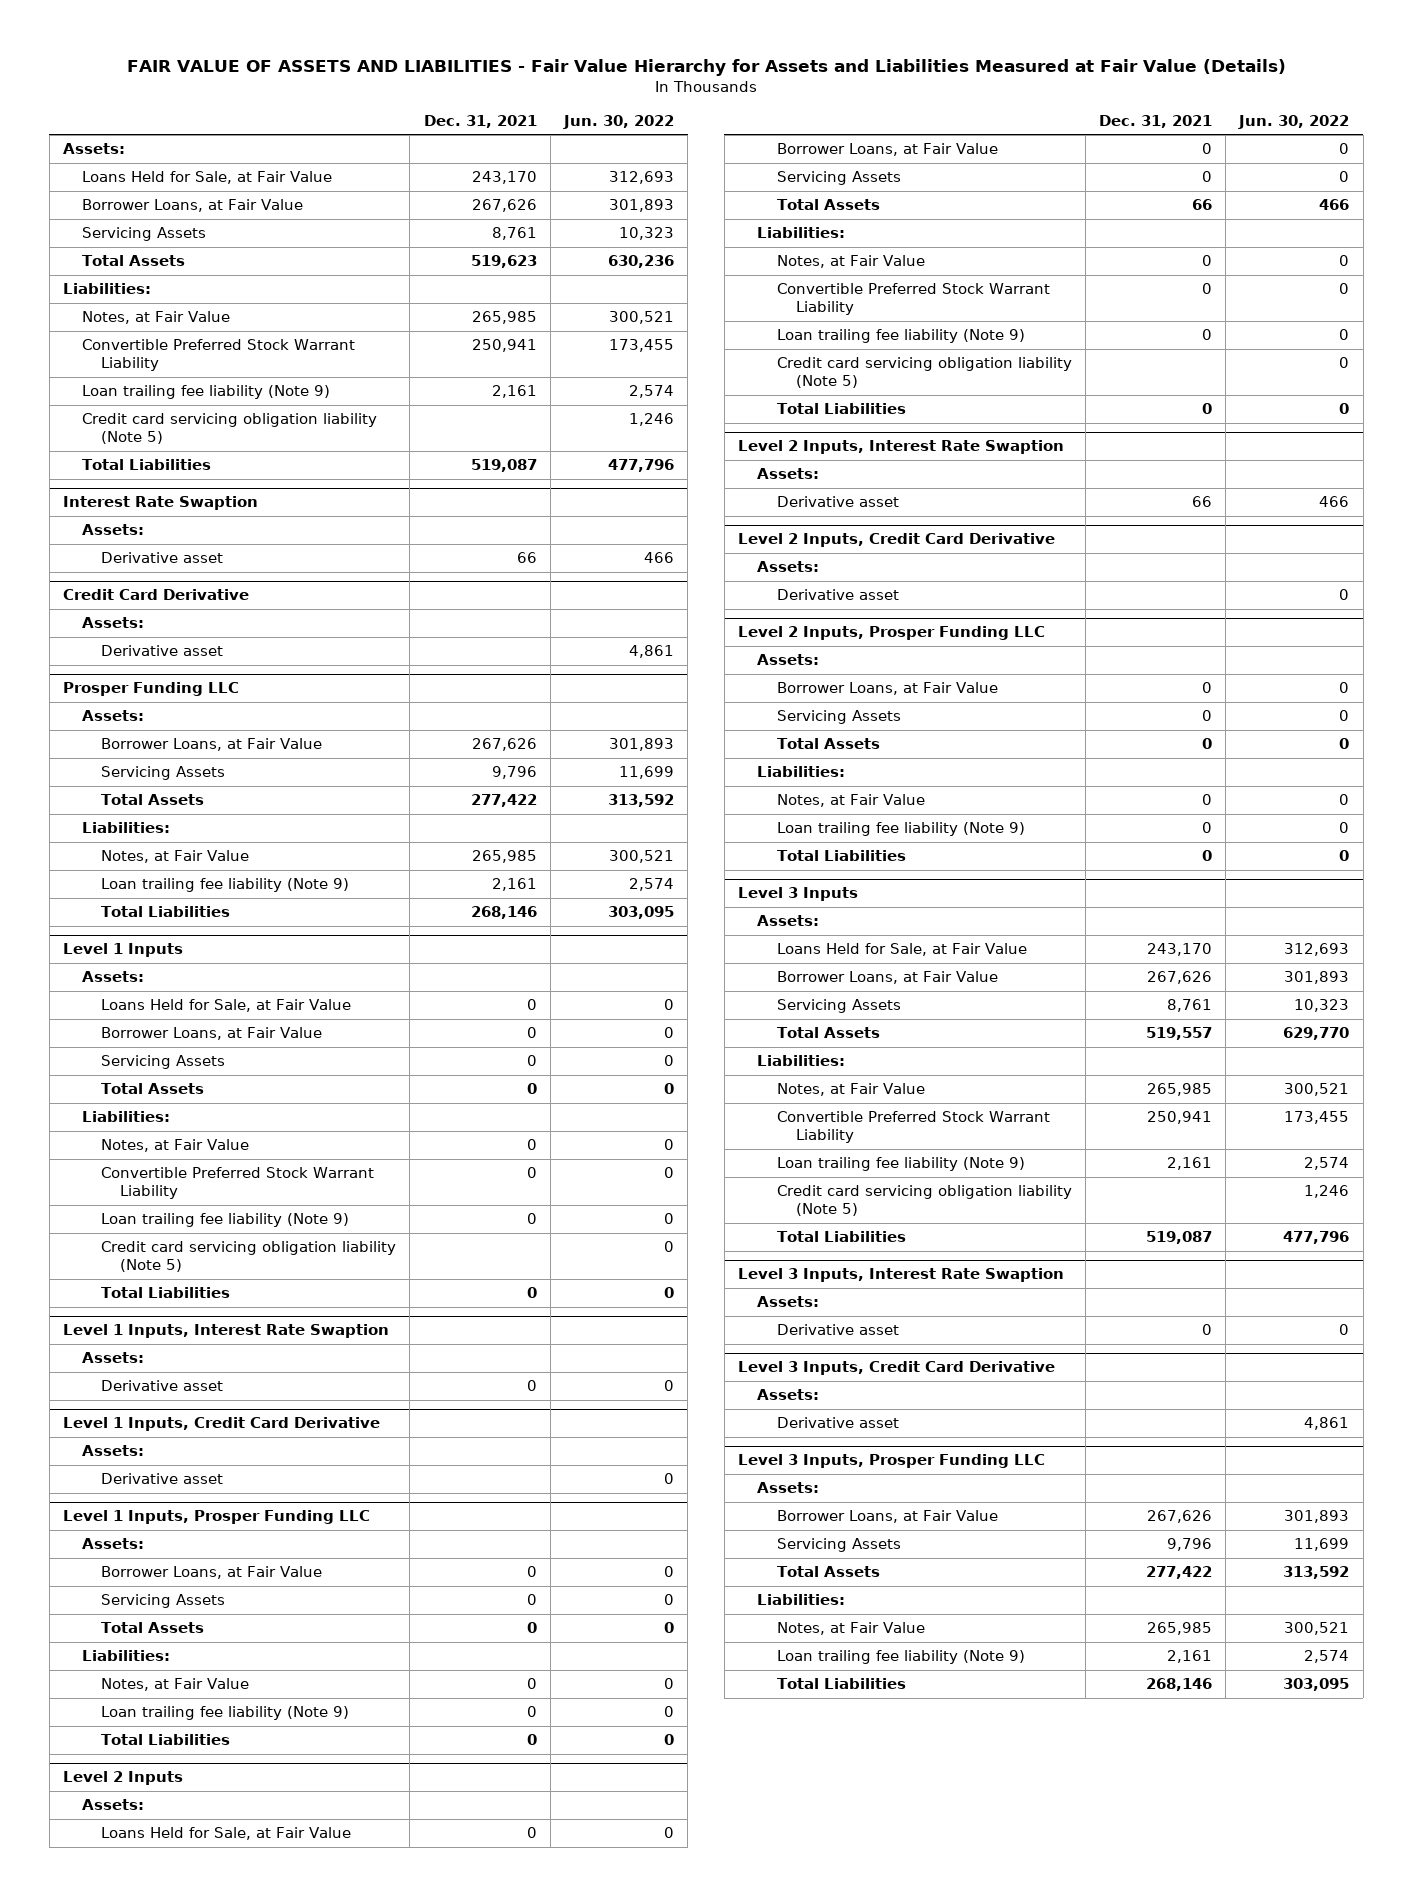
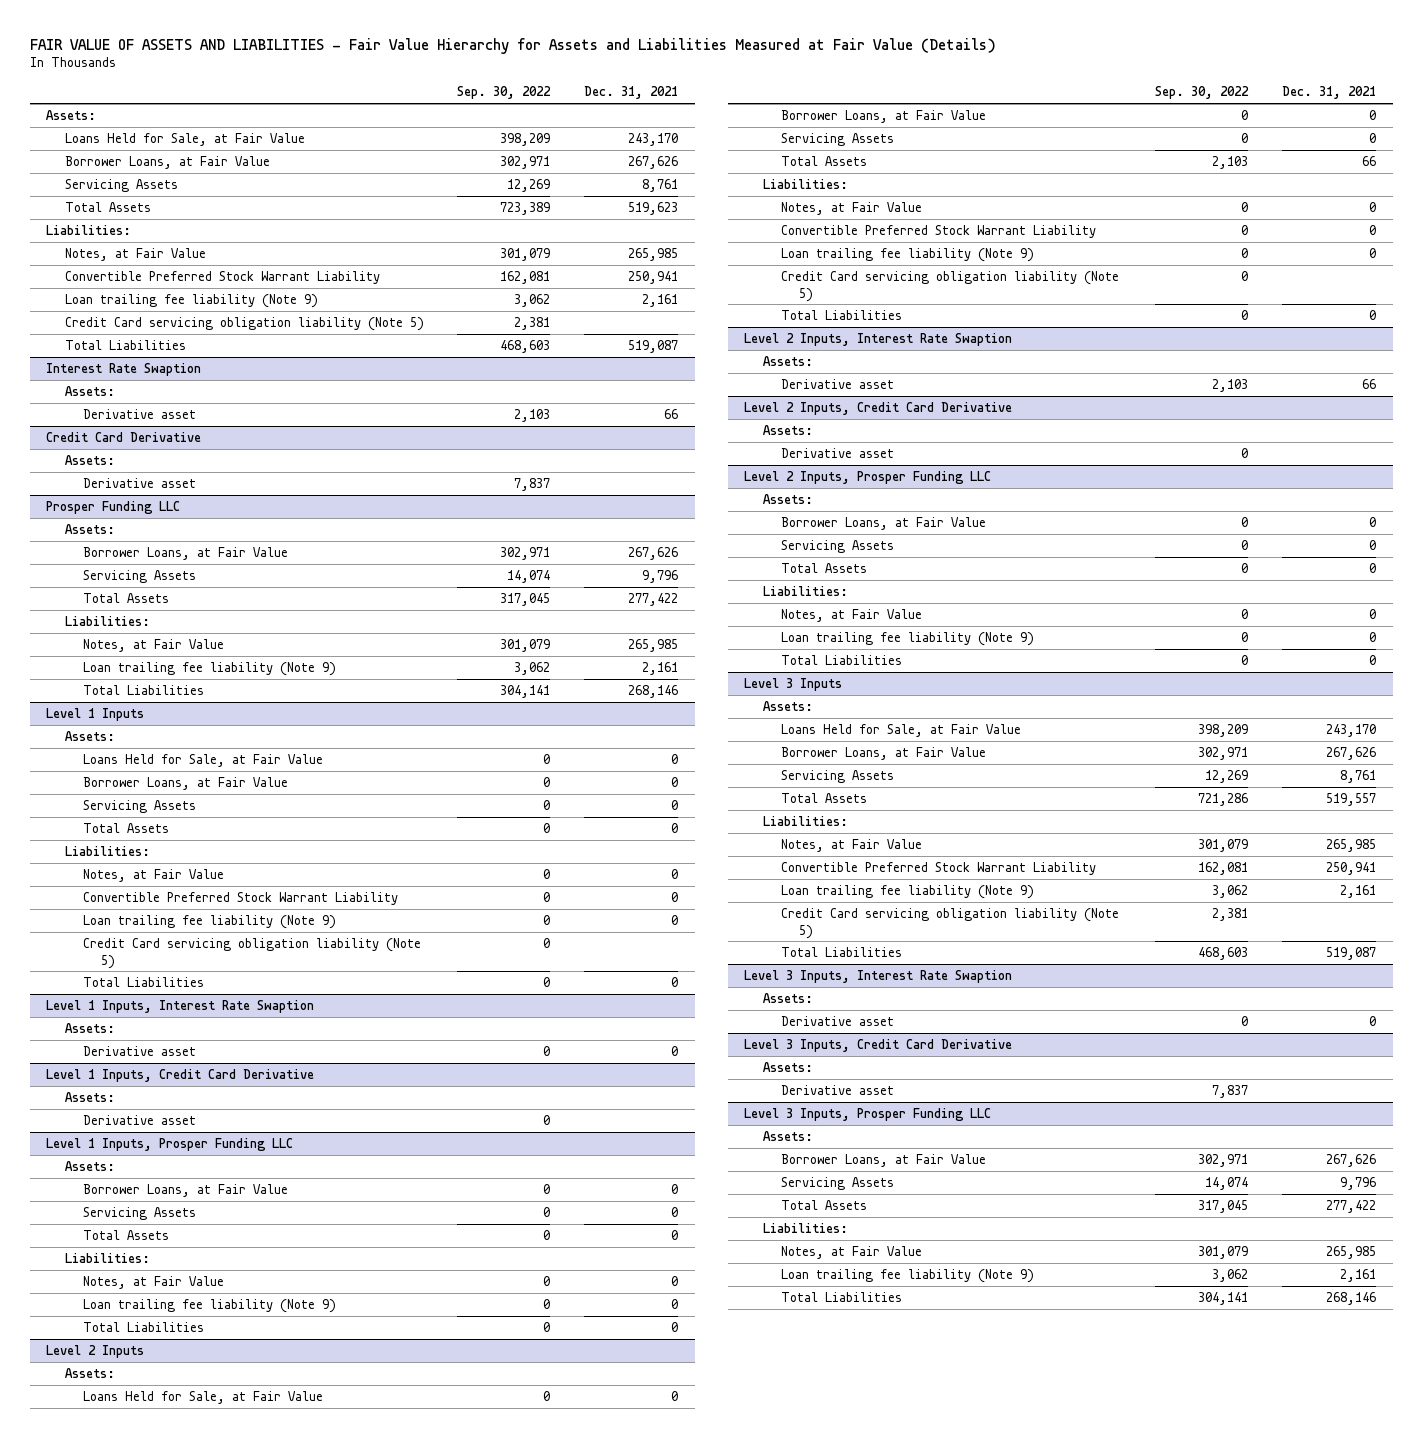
- | Dec. 31, 2021 | Jun. 30, 2022
+ | Sep. 30, 2022 | Dec. 31, 2021
- Credit card servicing obligation liability (Note 5) | | 1,246
+ Credit Card servicing obligation liability (Note 5) | 2,381 |
@ Level 1 Inputs
- Credit card servicing obligation liability (Note 5) | | 0
+ Credit Card servicing obligation liability (Note 5) | 0 |
@ Level 2 Inputs
- Credit card servicing obligation liability (Note 5) | | 0
+ Credit Card servicing obligation liability (Note 5) | 0 |
@ Level 3 Inputs
- Credit card servicing obligation liability (Note 5) | | 1,246
+ Credit Card servicing obligation liability (Note 5) | 2,381 |

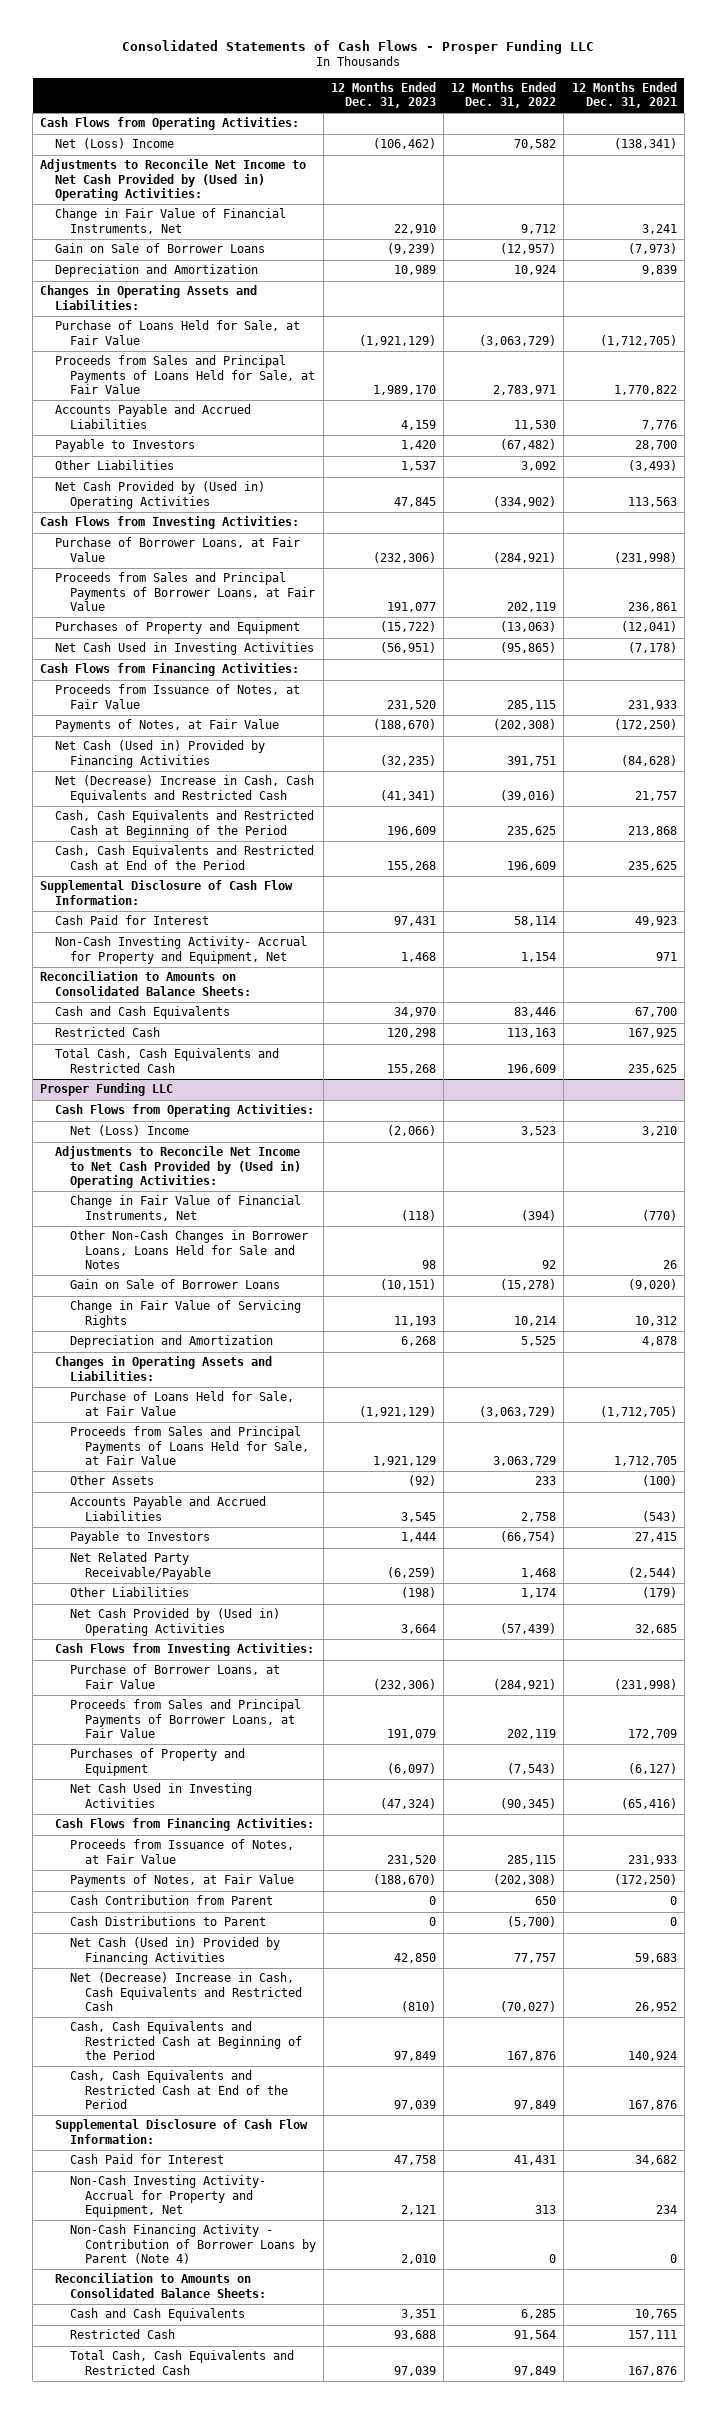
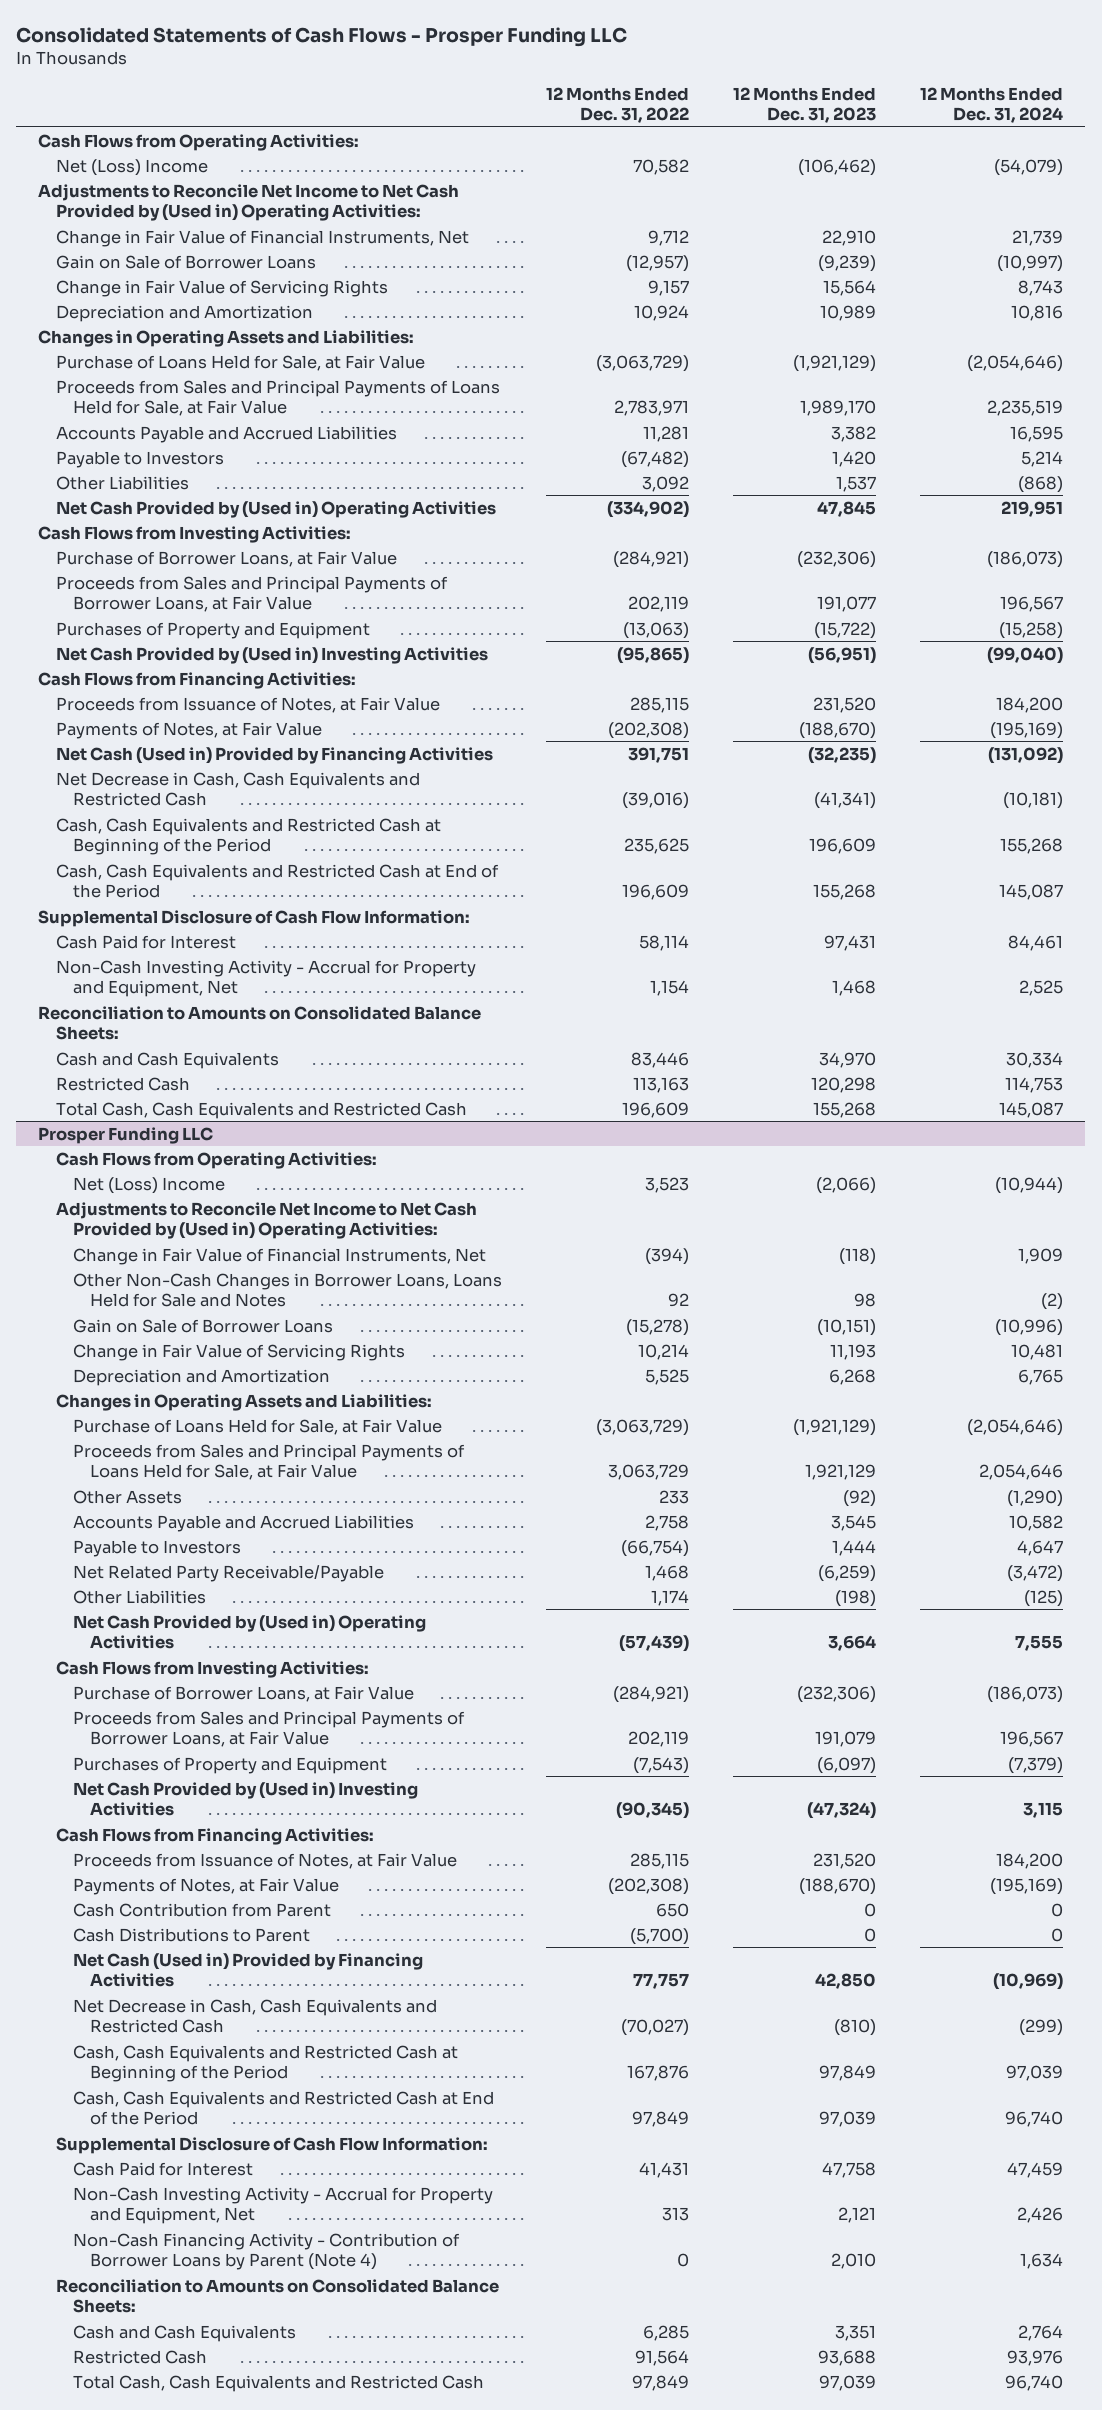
- | 12 Months Ended Dec. 31, 2023 | 12 Months Ended Dec. 31, 2022 | 12 Months Ended Dec. 31, 2021
+ | 12 Months Ended Dec. 31, 2022 | 12 Months Ended Dec. 31, 2023 | 12 Months Ended Dec. 31, 2024
+ Change in Fair Value of Servicing Rights | 9,157 | 15,564 | 8,743
- Accounts Payable and Accrued Liabilities | 4,159 | 11,530 | 7,776
+ Accounts Payable and Accrued Liabilities | 11,281 | 3,382 | 16,595
- Net Cash Used in Investing Activities | (56,951) | (95,865) | (7,178)
+ Net Cash Provided by (Used in) Investing Activities | (95,865) | (56,951) | (99,040)
- Net (Decrease) Increase in Cash, Cash Equivalents and Restricted Cash | (41,341) | (39,016) | 21,757
+ Net Decrease in Cash, Cash Equivalents and Restricted Cash | (39,016) | (41,341) | (10,181)
- Non-Cash Investing Activity- Accrual for Property and Equipment, Net | 1,468 | 1,154 | 971
+ Non-Cash Investing Activity - Accrual for Property and Equipment, Net | 1,154 | 1,468 | 2,525
@ Prosper Funding LLC
- Net Cash Used in Investing Activities | (47,324) | (90,345) | (65,416)
+ Net Cash Provided by (Used in) Investing Activities | (90,345) | (47,324) | 3,115
- Net (Decrease) Increase in Cash, Cash Equivalents and Restricted Cash | (810) | (70,027) | 26,952
+ Net Decrease in Cash, Cash Equivalents and Restricted Cash | (70,027) | (810) | (299)
- Non-Cash Investing Activity- Accrual for Property and Equipment, Net | 2,121 | 313 | 234
+ Non-Cash Investing Activity - Accrual for Property and Equipment, Net | 313 | 2,121 | 2,426

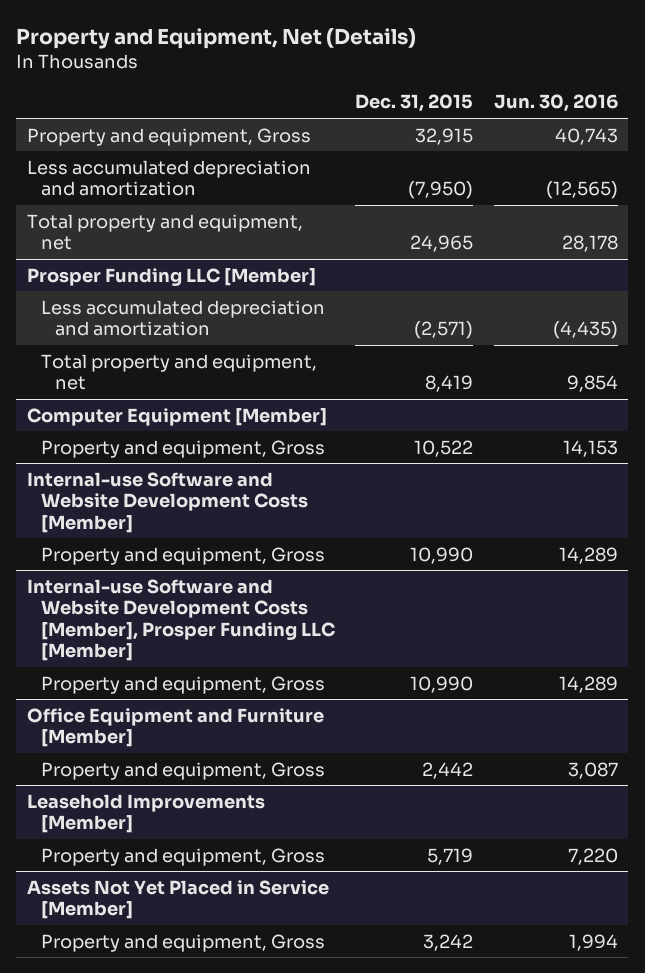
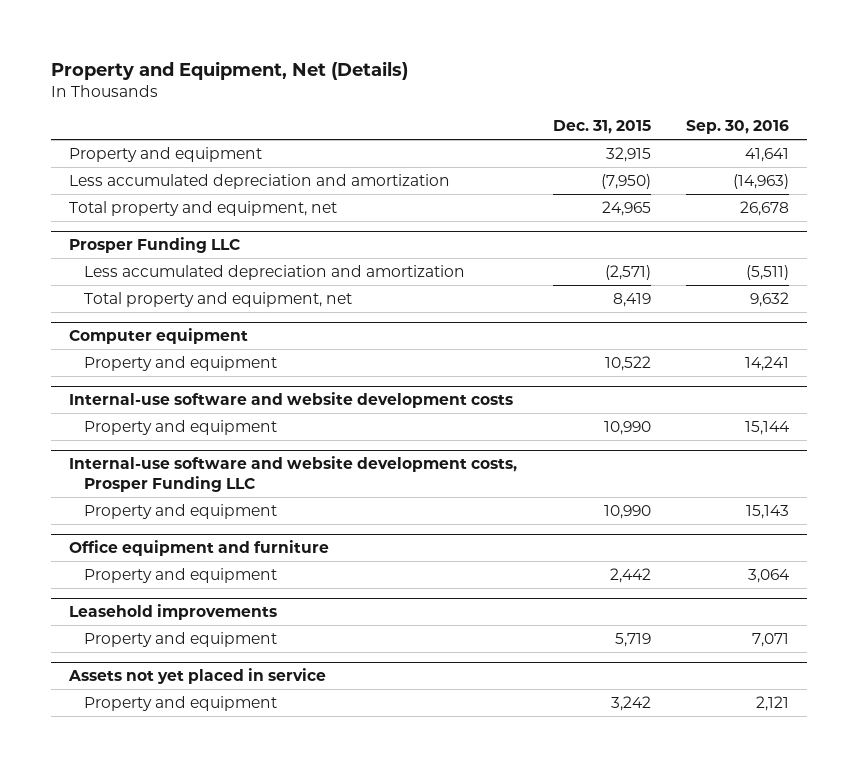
- | Dec. 31, 2015 | Jun. 30, 2016
+ | Dec. 31, 2015 | Sep. 30, 2016
- Property and equipment, Gross | 32,915 | 40,743
+ Property and equipment | 32,915 | 41,641
- Prosper Funding LLC [Member]
+ Prosper Funding LLC
- Computer Equipment [Member]
- Property and equipment, Gross | 10,522 | 14,153
- Internal-use Software and Website Development Costs [Member]
- Property and equipment, Gross | 10,990 | 14,289
- Internal-use Software and Website Development Costs [Member], Prosper Funding LLC [Member]
- Property and equipment, Gross | 10,990 | 14,289
- Office Equipment and Furniture [Member]
- Property and equipment, Gross | 2,442 | 3,087
- Leasehold Improvements [Member]
- Property and equipment, Gross | 5,719 | 7,220
- Assets Not Yet Placed in Service [Member]
- Property and equipment, Gross | 3,242 | 1,994
+ Computer equipment
+ Property and equipment | 10,522 | 14,241
+ Internal-use software and website development costs
+ Property and equipment | 10,990 | 15,144
+ Internal-use software and website development costs, Prosper Funding LLC
+ Property and equipment | 10,990 | 15,143
+ Office equipment and furniture
+ Property and equipment | 2,442 | 3,064
+ Leasehold improvements
+ Property and equipment | 5,719 | 7,071
+ Assets not yet placed in service
+ Property and equipment | 3,242 | 2,121

